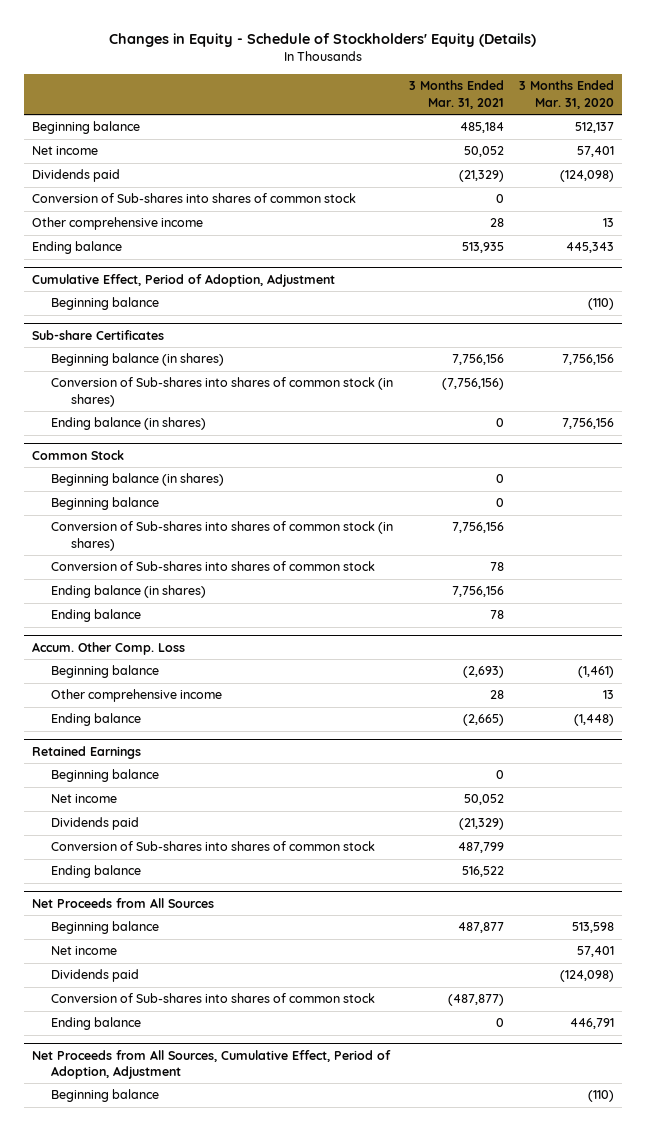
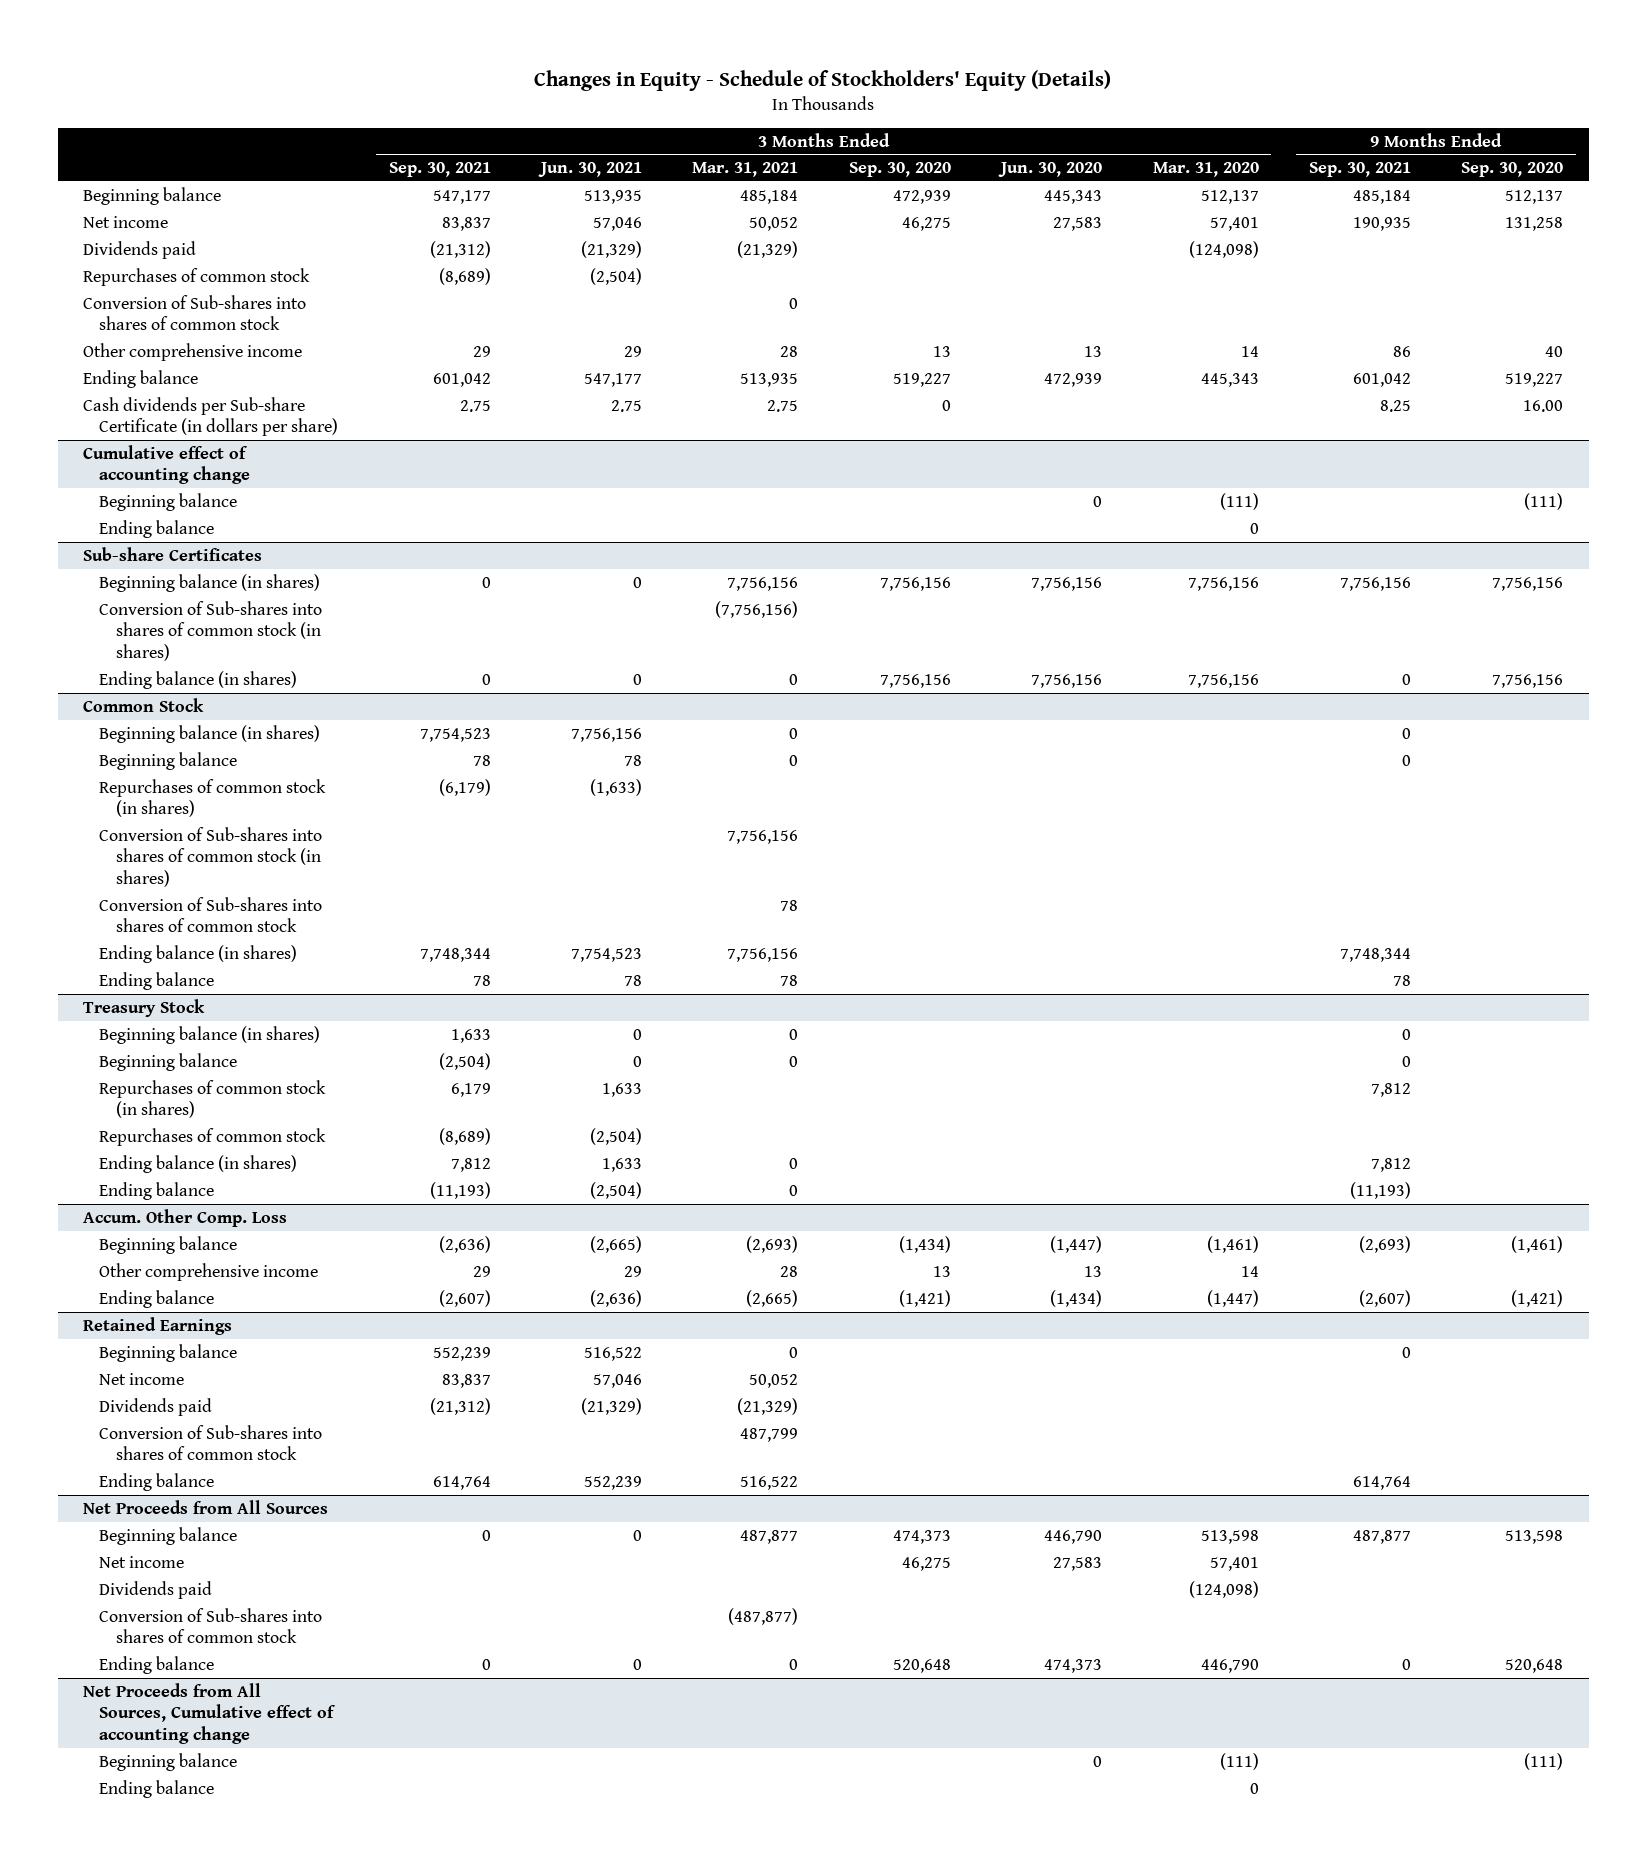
- | 3 Months Ended Mar. 31, 2021 | 3 Months Ended Mar. 31, 2020
+ | 3 Months Ended Sep. 30, 2021 | 3 Months Ended Jun. 30, 2021 | 3 Months Ended Mar. 31, 2021 | 3 Months Ended Sep. 30, 2020 | 3 Months Ended Jun. 30, 2020 | 3 Months Ended Mar. 31, 2020 | 9 Months Ended Sep. 30, 2021 | 9 Months Ended Sep. 30, 2020
+ Repurchases of common stock | (8,689) | (2,504) | | | | | |
- Other comprehensive income | 28 | 13
+ Other comprehensive income | 29 | 29 | 28 | 13 | 13 | 14 | 86 | 40
- Cumulative Effect, Period of Adoption, Adjustment
- Beginning balance | | (110)
+ Cash dividends per Sub-share Certificate (in dollars per share) | 2.75 | 2.75 | 2.75 | 0 | | | 8.25 | 16.00
+ Cumulative effect of accounting change
+ Beginning balance | | | | | 0 | (111) | | (111)
+ Ending balance | | | | | | 0 | |
@ Common Stock
+ Repurchases of common stock (in shares) | (6,179) | (1,633) | | | | | |
+ Treasury Stock
+ Beginning balance (in shares) | 1,633 | 0 | 0 | | | | 0 |
+ Beginning balance | (2,504) | 0 | 0 | | | | 0 |
+ Repurchases of common stock (in shares) | 6,179 | 1,633 | | | | | 7,812 |
+ Repurchases of common stock | (8,689) | (2,504) | | | | | |
+ Ending balance (in shares) | 7,812 | 1,633 | 0 | | | | 7,812 |
+ Ending balance | (11,193) | (2,504) | 0 | | | | (11,193) |
@ Accum. Other Comp. Loss
- Other comprehensive income | 28 | 13
- Ending balance | (2,665) | (1,448)
+ Other comprehensive income | 29 | 29 | 28 | 13 | 13 | 14 | |
+ Ending balance | (2,607) | (2,636) | (2,665) | (1,421) | (1,434) | (1,447) | (2,607) | (1,421)
@ Net Proceeds from All Sources
- Ending balance | 0 | 446,791
- Net Proceeds from All Sources, Cumulative Effect, Period of Adoption, Adjustment
- Beginning balance | | (110)
@ Net Proceeds from All Sources
+ Ending balance | 0 | 0 | 0 | 520,648 | 474,373 | 446,790 | 0 | 520,648
+ Net Proceeds from All Sources, Cumulative effect of accounting change
+ Beginning balance | | | | | 0 | (111) | | (111)
+ Ending balance | | | | | | 0 | |

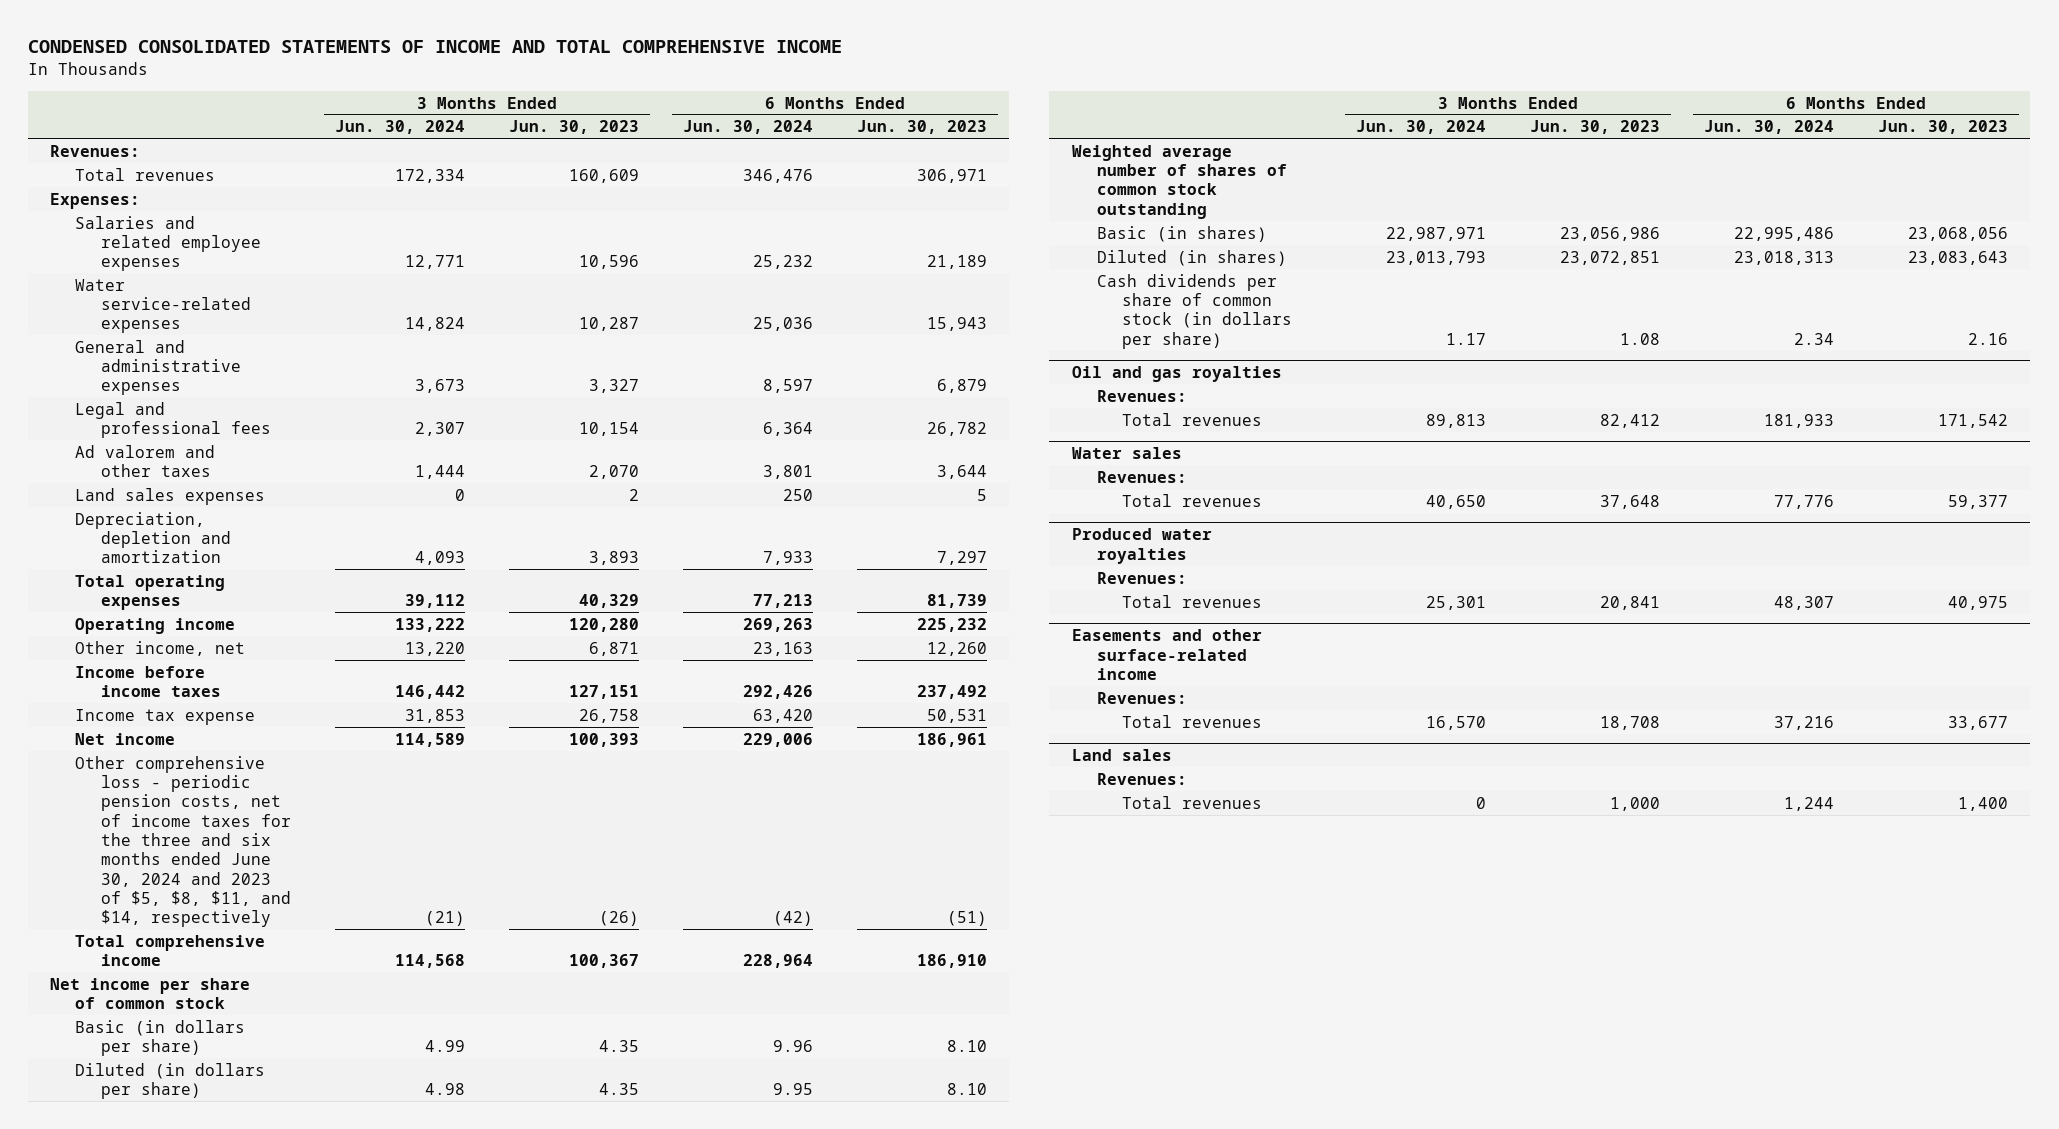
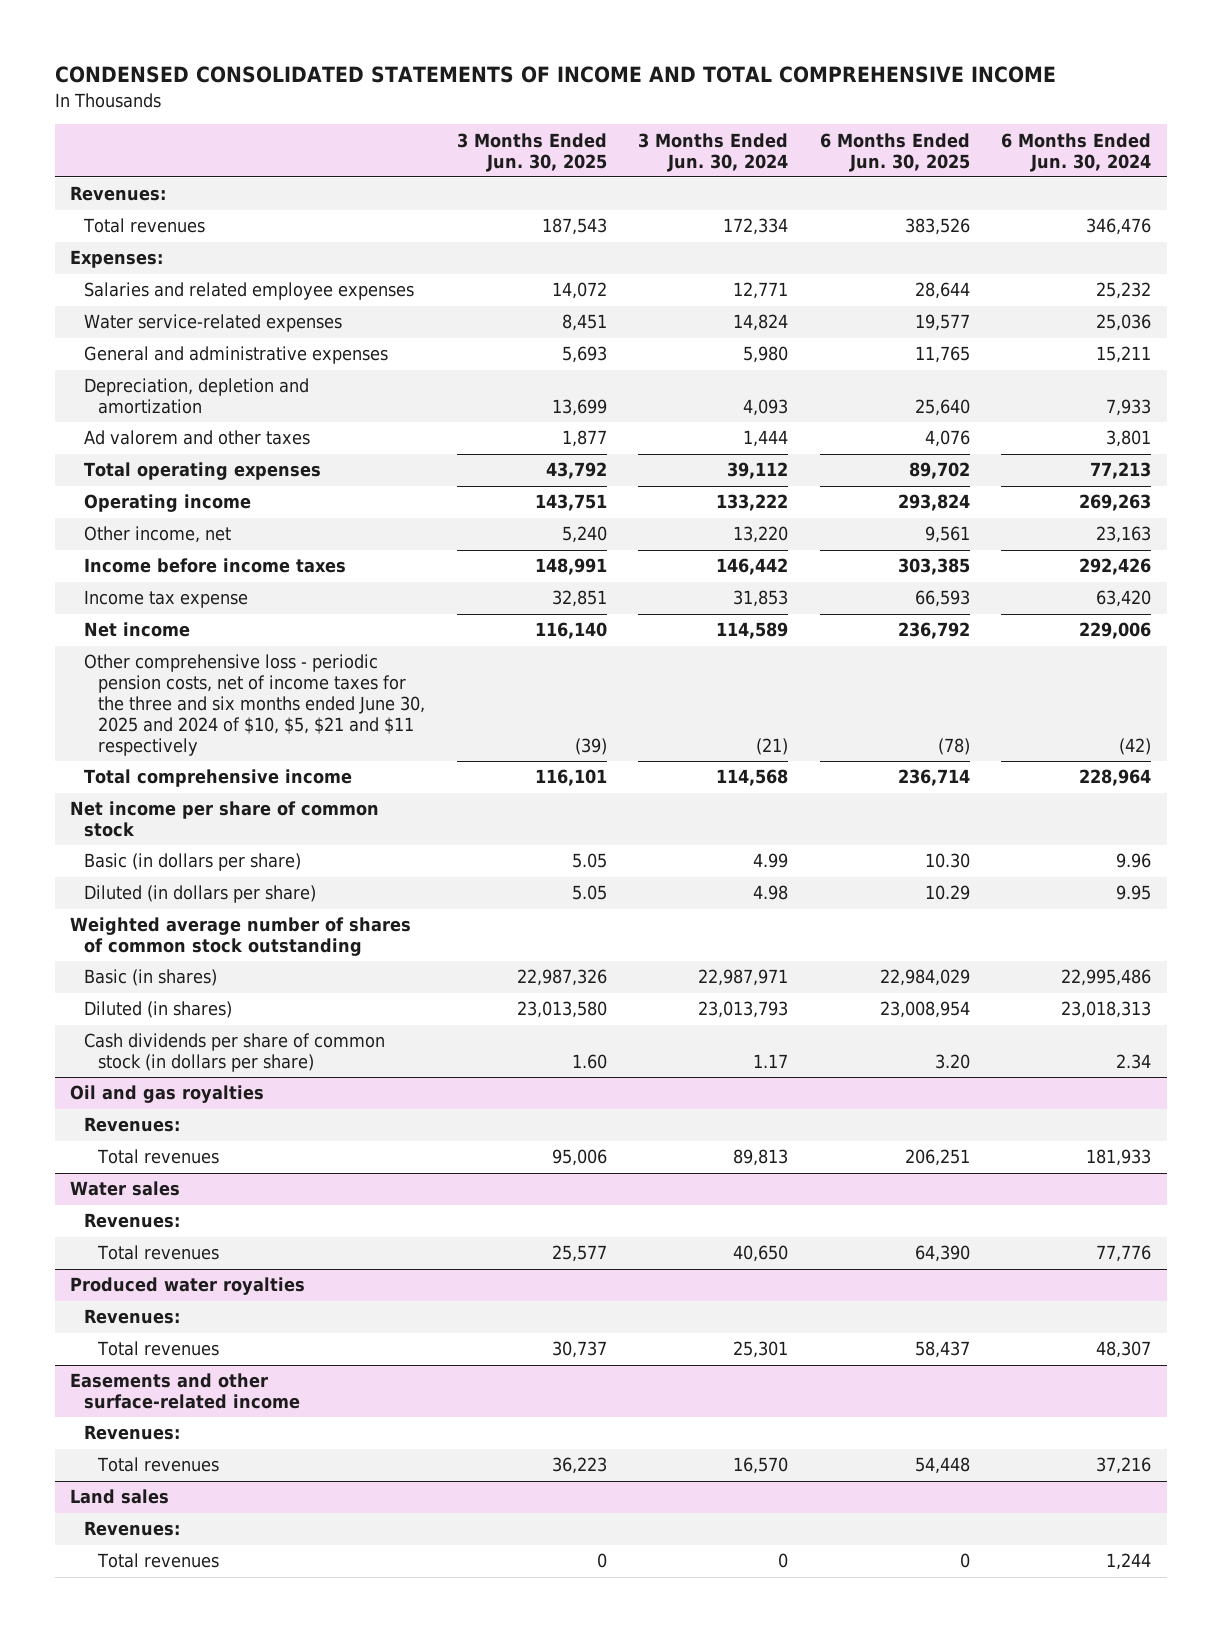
- | 3 Months Ended Jun. 30, 2024 | 3 Months Ended Jun. 30, 2023 | 6 Months Ended Jun. 30, 2024 | 6 Months Ended Jun. 30, 2023
+ | 3 Months Ended Jun. 30, 2025 | 3 Months Ended Jun. 30, 2024 | 6 Months Ended Jun. 30, 2025 | 6 Months Ended Jun. 30, 2024
- General and administrative expenses | 3,673 | 3,327 | 8,597 | 6,879
- Legal and professional fees | 2,307 | 10,154 | 6,364 | 26,782
- Land sales expenses | 0 | 2 | 250 | 5
+ General and administrative expenses | 5,693 | 5,980 | 11,765 | 15,211
moved down: Ad valorem and other taxes | 1,877 | 1,444 | 4,076 | 3,801
- Other comprehensive loss - periodic pension costs, net of income taxes for the three and six months ended June 30, 2024 and 2023 of $5, $8, $11, and $14, respectively | (21) | (26) | (42) | (51)
+ Other comprehensive loss - periodic pension costs, net of income taxes for the three and six months ended June 30, 2025 and 2024 of $10, $5, $21 and $11 respectively | (39) | (21) | (78) | (42)

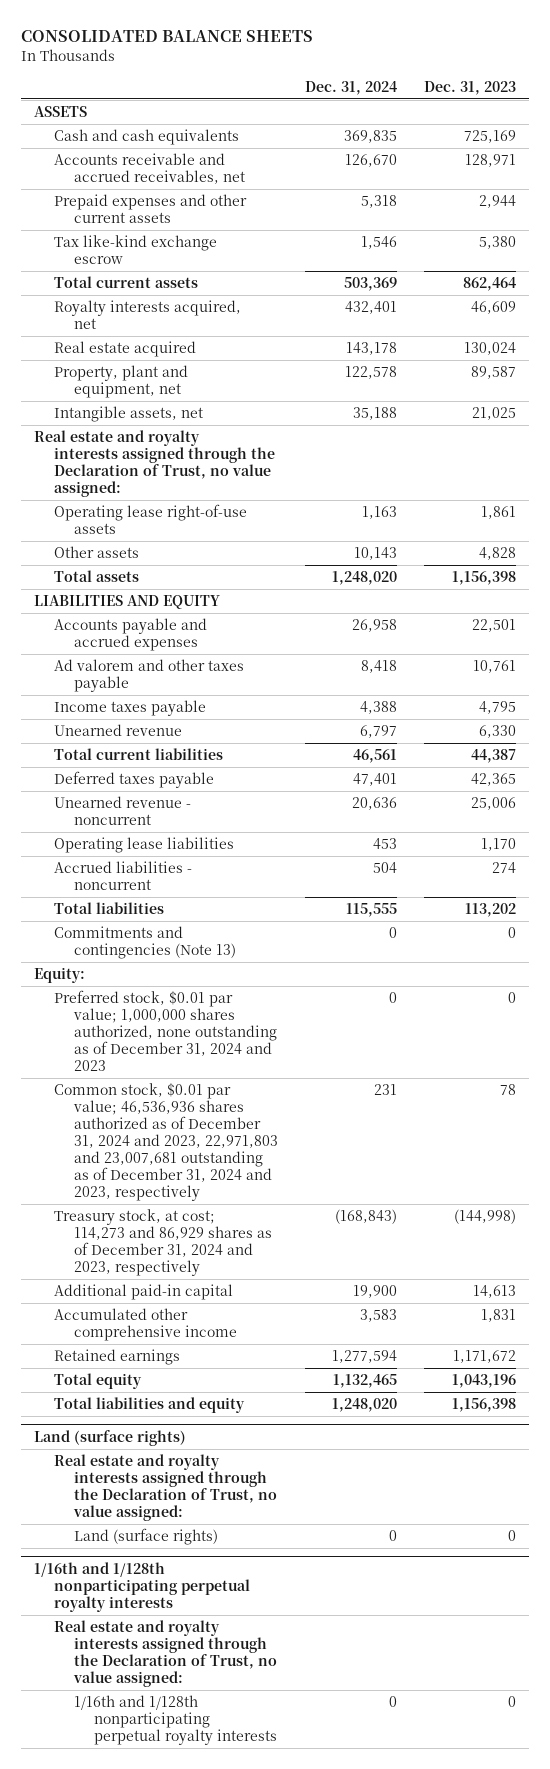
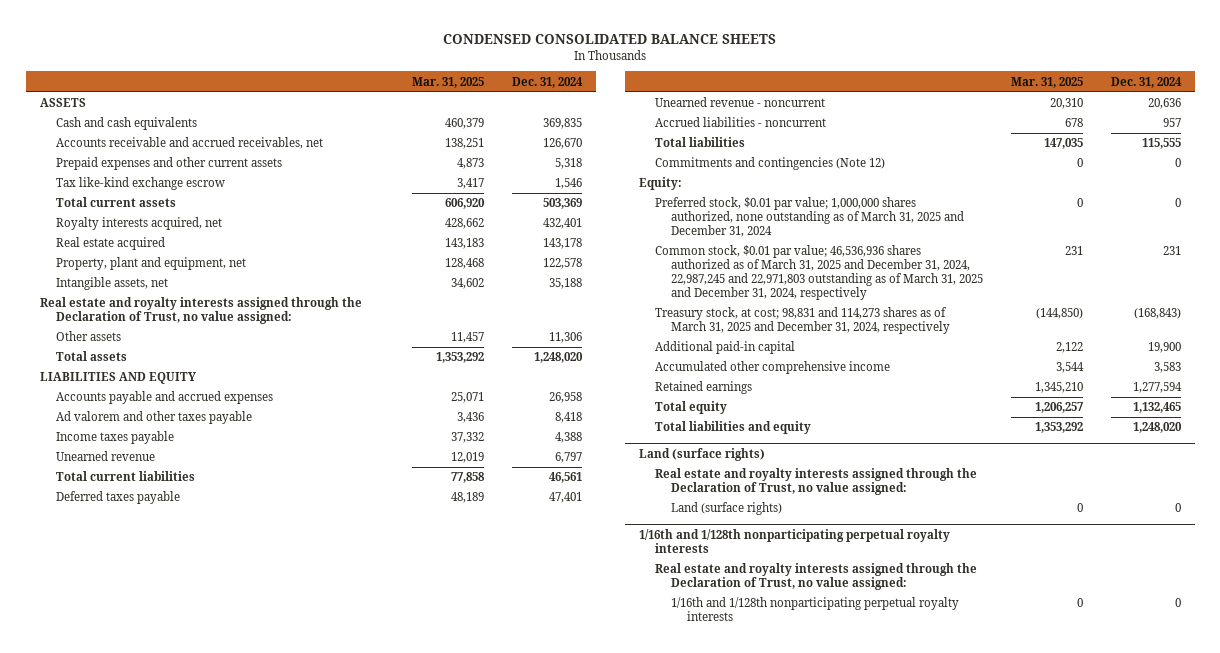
- CONSOLIDATED BALANCE SHEETS
+ CONDENSED CONSOLIDATED BALANCE SHEETS
- | Dec. 31, 2024 | Dec. 31, 2023
+ | Mar. 31, 2025 | Dec. 31, 2024
- Operating lease right-of-use assets | 1,163 | 1,861
- Other assets | 10,143 | 4,828
+ Other assets | 11,457 | 11,306
- Operating lease liabilities | 453 | 1,170
- Accrued liabilities - noncurrent | 504 | 274
+ Accrued liabilities - noncurrent | 678 | 957
- Commitments and contingencies (Note 13) | 0 | 0
+ Commitments and contingencies (Note 12) | 0 | 0
- Preferred stock, $0.01 par value; 1,000,000 shares authorized, none outstanding as of December 31, 2024 and 2023 | 0 | 0
- Common stock, $0.01 par value; 46,536,936 shares authorized as of December 31, 2024 and 2023, 22,971,803 and 23,007,681 outstanding as of December 31, 2024 and 2023, respectively | 231 | 78
- Treasury stock, at cost; 114,273 and 86,929 shares as of December 31, 2024 and 2023, respectively | (168,843) | (144,998)
+ Preferred stock, $0.01 par value; 1,000,000 shares authorized, none outstanding as of March 31, 2025 and December 31, 2024 | 0 | 0
+ Common stock, $0.01 par value; 46,536,936 shares authorized as of March 31, 2025 and December 31, 2024, 22,987,245 and 22,971,803 outstanding as of March 31, 2025 and December 31, 2024, respectively | 231 | 231
+ Treasury stock, at cost; 98,831 and 114,273 shares as of March 31, 2025 and December 31, 2024, respectively | (144,850) | (168,843)

